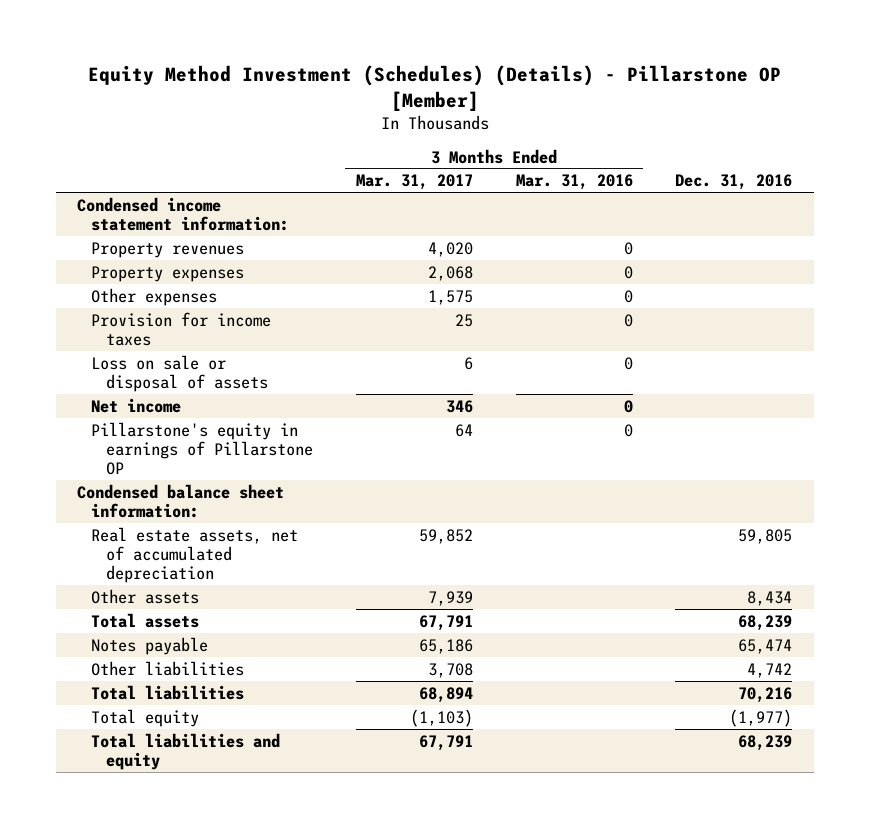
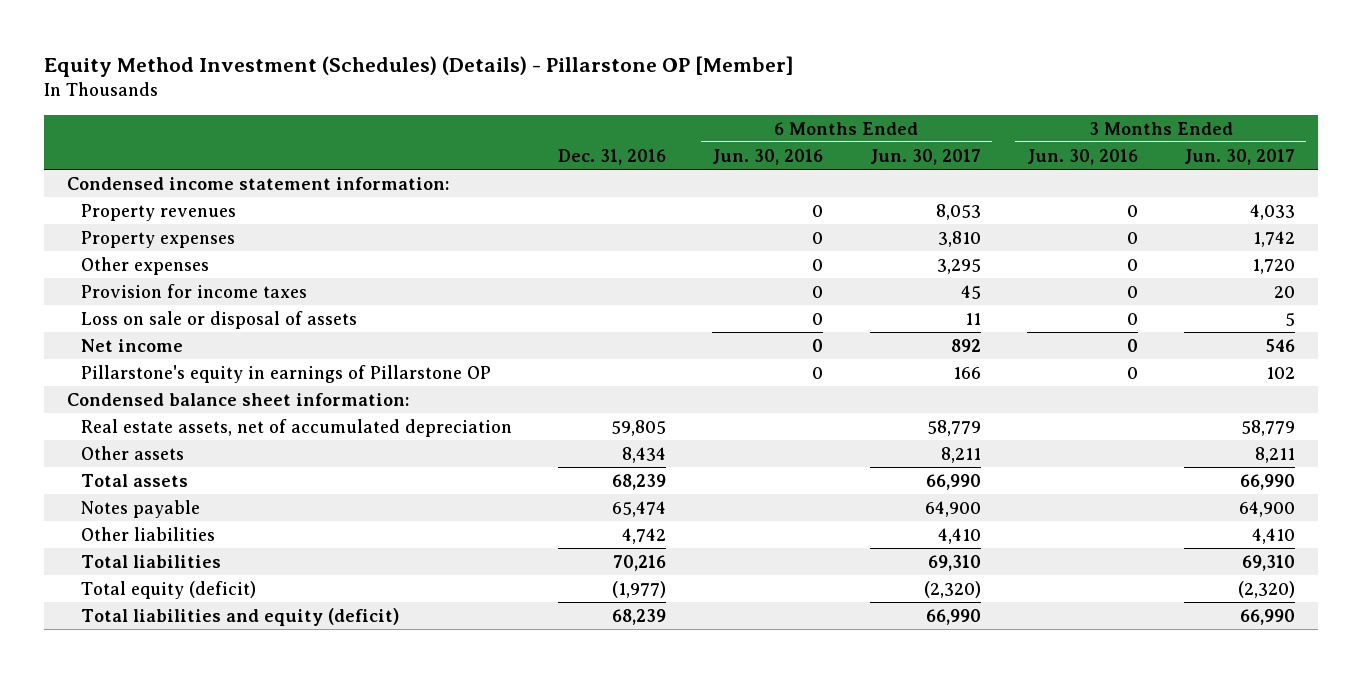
- | 3 Months Ended Mar. 31, 2017 | 3 Months Ended Mar. 31, 2016 | Dec. 31, 2016
+ | Dec. 31, 2016 | 6 Months Ended Jun. 30, 2016 | 6 Months Ended Jun. 30, 2017 | 3 Months Ended Jun. 30, 2016 | 3 Months Ended Jun. 30, 2017
- Total equity | (1,103) | | (1,977)
- Total liabilities and equity | 67,791 | | 68,239
+ Total equity (deficit) | (1,977) | | (2,320) | | (2,320)
+ Total liabilities and equity (deficit) | 68,239 | | 66,990 | | 66,990

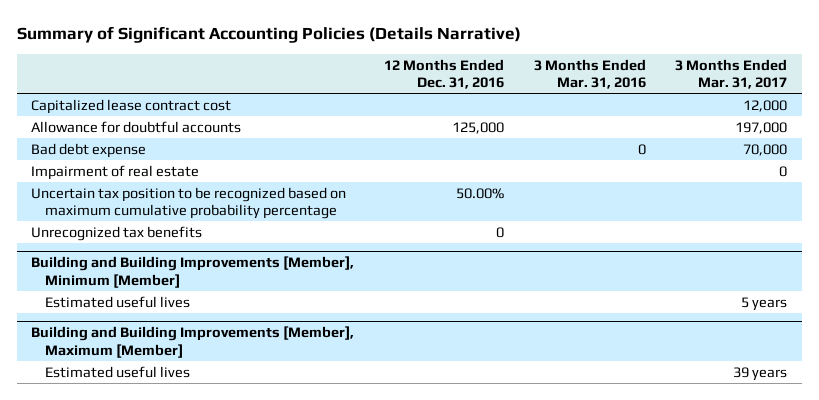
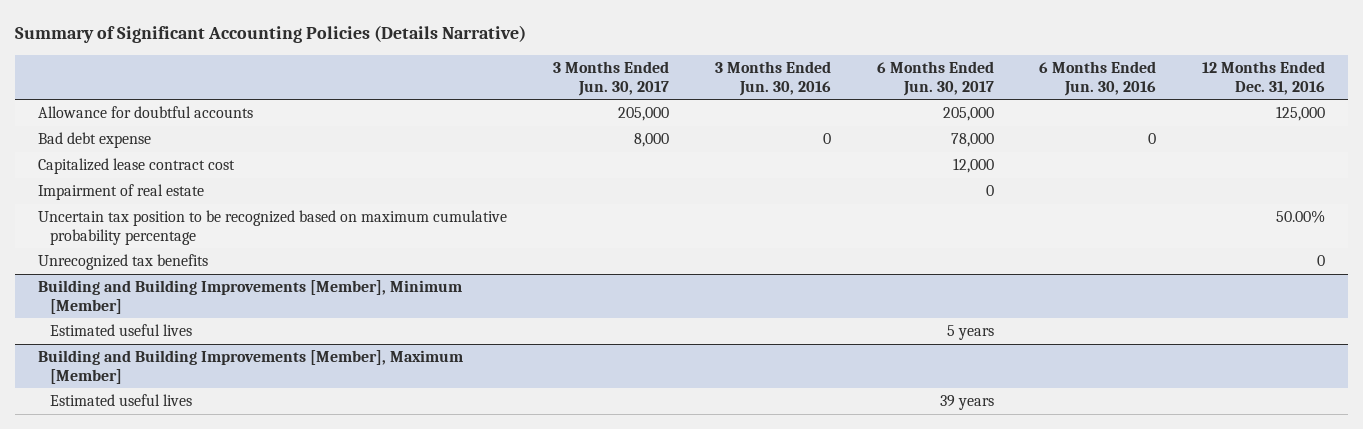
- | 12 Months Ended Dec. 31, 2016 | 3 Months Ended Mar. 31, 2016 | 3 Months Ended Mar. 31, 2017
+ | 3 Months Ended Jun. 30, 2017 | 3 Months Ended Jun. 30, 2016 | 6 Months Ended Jun. 30, 2017 | 6 Months Ended Jun. 30, 2016 | 12 Months Ended Dec. 31, 2016
moved down: Capitalized lease contract cost | | | 12,000 | |

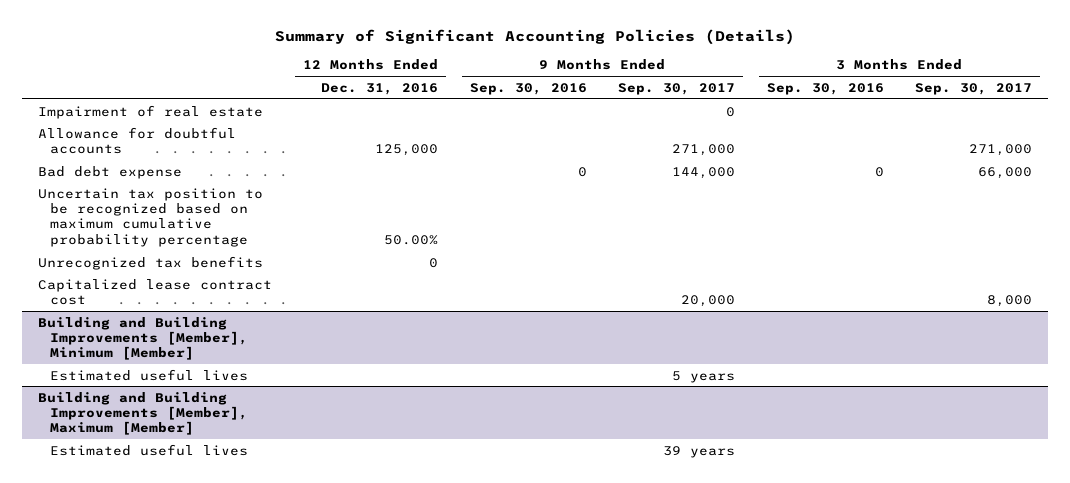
- Summary of Significant Accounting Policies (Details Narrative)
+ Summary of Significant Accounting Policies (Details)
- | 3 Months Ended Jun. 30, 2017 | 3 Months Ended Jun. 30, 2016 | 6 Months Ended Jun. 30, 2017 | 6 Months Ended Jun. 30, 2016 | 12 Months Ended Dec. 31, 2016
+ | 12 Months Ended Dec. 31, 2016 | 9 Months Ended Sep. 30, 2016 | 9 Months Ended Sep. 30, 2017 | 3 Months Ended Sep. 30, 2016 | 3 Months Ended Sep. 30, 2017
moved up: Impairment of real estate | | | 0 | |
moved down: Capitalized lease contract cost | | | 20,000 | | 8,000

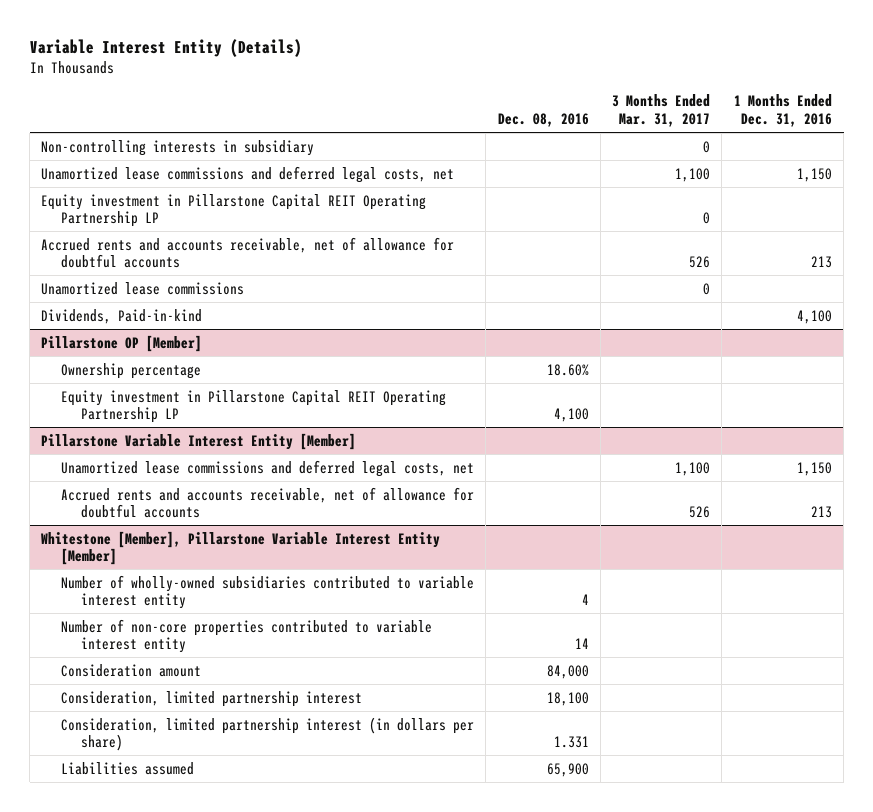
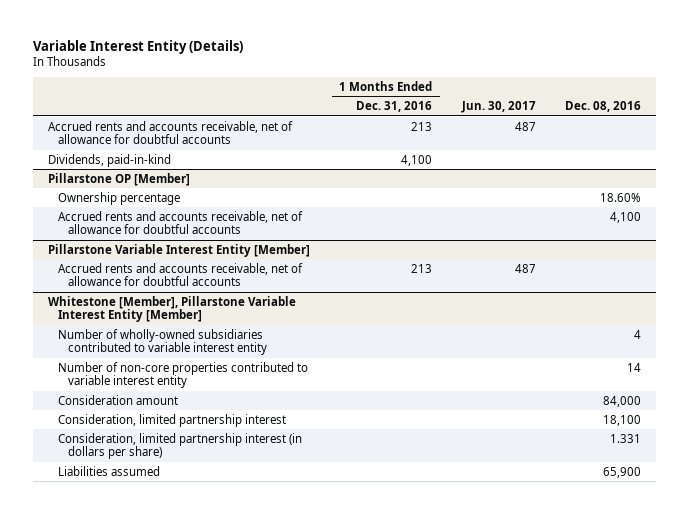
- | Dec. 08, 2016 | 3 Months Ended Mar. 31, 2017 | 1 Months Ended Dec. 31, 2016
+ | 1 Months Ended Dec. 31, 2016 | Jun. 30, 2017 | Dec. 08, 2016
- Non-controlling interests in subsidiary | | 0 |
- Unamortized lease commissions and deferred legal costs, net | | 1,100 | 1,150
- Equity investment in Pillarstone Capital REIT Operating Partnership LP | | 0 |
- Unamortized lease commissions | | 0 |
- Dividends, Paid-in-kind | | | 4,100
+ Dividends, paid-in-kind | 4,100 | |
@ Pillarstone OP [Member]
- Equity investment in Pillarstone Capital REIT Operating Partnership LP | 4,100 | |
+ Accrued rents and accounts receivable, net of allowance for doubtful accounts | | | 4,100
@ Pillarstone Variable Interest Entity [Member]
- Unamortized lease commissions and deferred legal costs, net | | 1,100 | 1,150

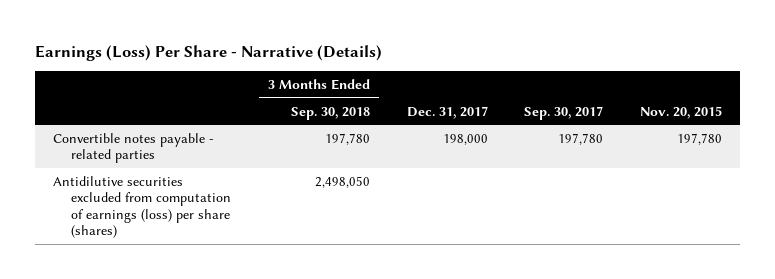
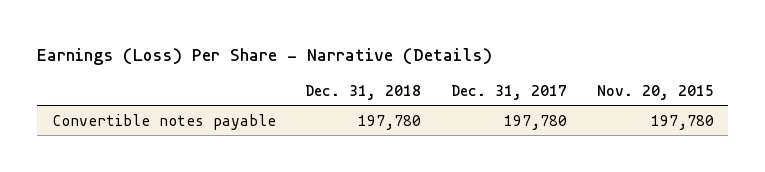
- | 3 Months Ended Sep. 30, 2018 | Dec. 31, 2017 | Sep. 30, 2017 | Nov. 20, 2015
+ | Dec. 31, 2018 | Dec. 31, 2017 | Nov. 20, 2015
- Convertible notes payable - related parties | 197,780 | 198,000 | 197,780 | 197,780
- Antidilutive securities excluded from computation of earnings (loss) per share (shares) | 2,498,050 | | |
+ Convertible notes payable | 197,780 | 197,780 | 197,780

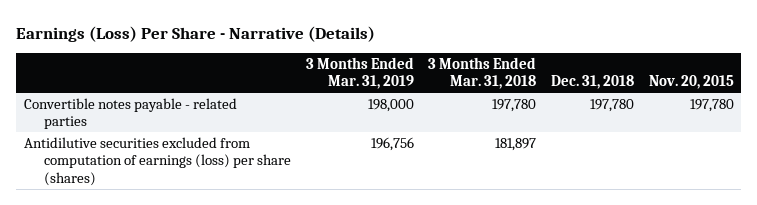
- | Dec. 31, 2018 | Dec. 31, 2017 | Nov. 20, 2015
+ | 3 Months Ended Mar. 31, 2019 | 3 Months Ended Mar. 31, 2018 | Dec. 31, 2018 | Nov. 20, 2015
- Convertible notes payable | 197,780 | 197,780 | 197,780
+ Convertible notes payable - related parties | 198,000 | 197,780 | 197,780 | 197,780
+ Antidilutive securities excluded from computation of earnings (loss) per share (shares) | 196,756 | 181,897 | |

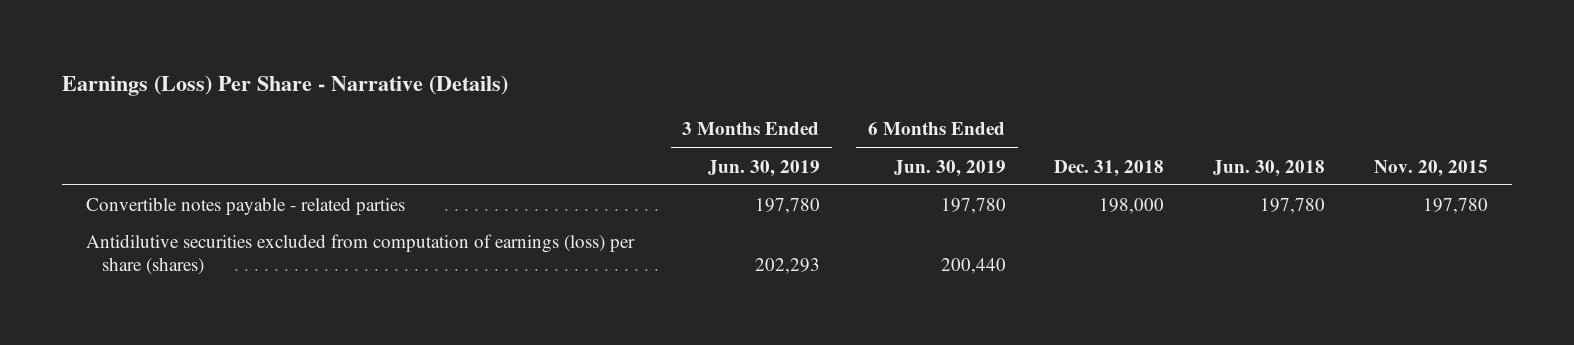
- | 3 Months Ended Mar. 31, 2019 | 3 Months Ended Mar. 31, 2018 | Dec. 31, 2018 | Nov. 20, 2015
+ | 3 Months Ended Jun. 30, 2019 | 6 Months Ended Jun. 30, 2019 | Dec. 31, 2018 | Jun. 30, 2018 | Nov. 20, 2015
- Convertible notes payable - related parties | 198,000 | 197,780 | 197,780 | 197,780
+ Convertible notes payable - related parties | 197,780 | 197,780 | 198,000 | 197,780 | 197,780

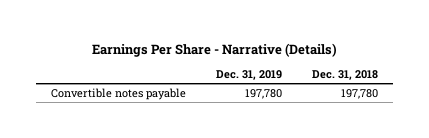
- Earnings (Loss) Per Share - Narrative (Details)
+ Earnings Per Share - Narrative (Details)
- | 3 Months Ended Jun. 30, 2019 | 6 Months Ended Jun. 30, 2019 | Dec. 31, 2018 | Jun. 30, 2018 | Nov. 20, 2015
+ | Dec. 31, 2019 | Dec. 31, 2018
- Convertible notes payable - related parties | 197,780 | 197,780 | 198,000 | 197,780 | 197,780
- Antidilutive securities excluded from computation of earnings (loss) per share (shares) | 202,293 | 200,440 | | |
+ Convertible notes payable | 197,780 | 197,780

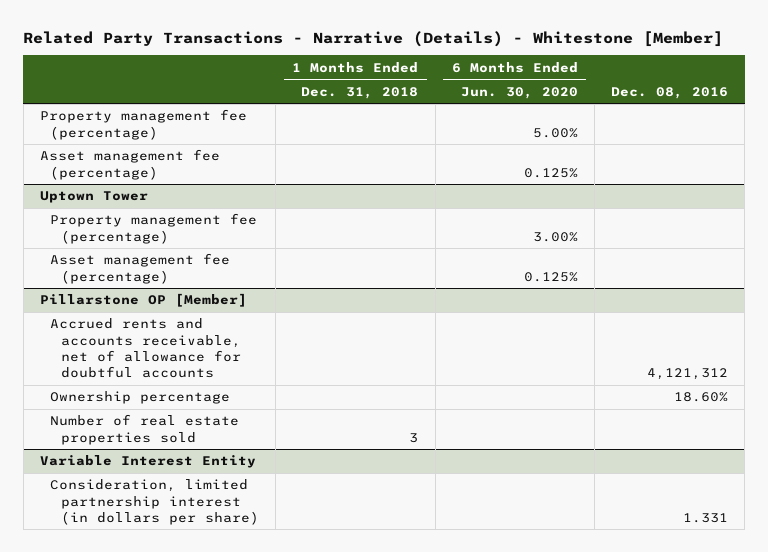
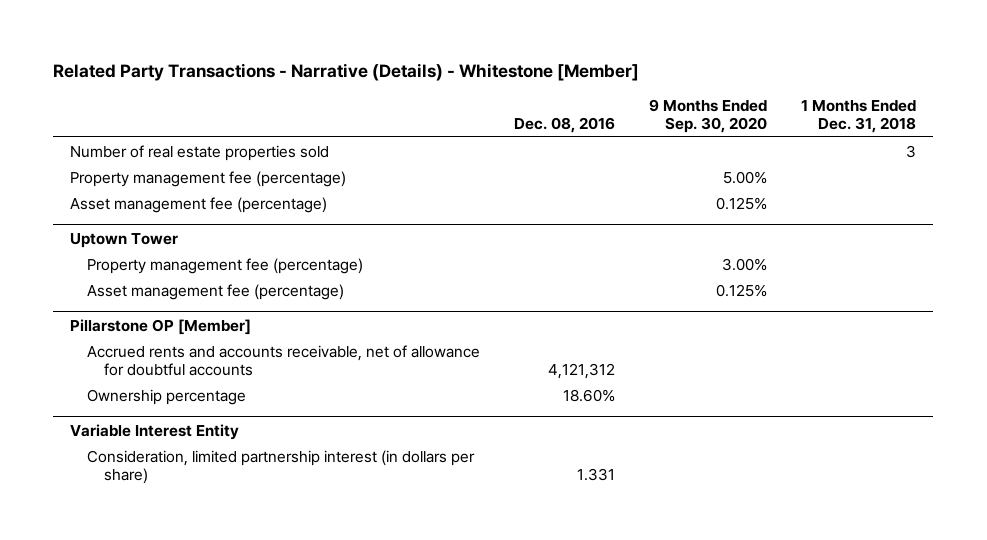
- | 1 Months Ended Dec. 31, 2018 | 6 Months Ended Jun. 30, 2020 | Dec. 08, 2016
+ | Dec. 08, 2016 | 9 Months Ended Sep. 30, 2020 | 1 Months Ended Dec. 31, 2018
+ Number of real estate properties sold | | | 3
@ Pillarstone OP [Member]
- Number of real estate properties sold | 3 | |

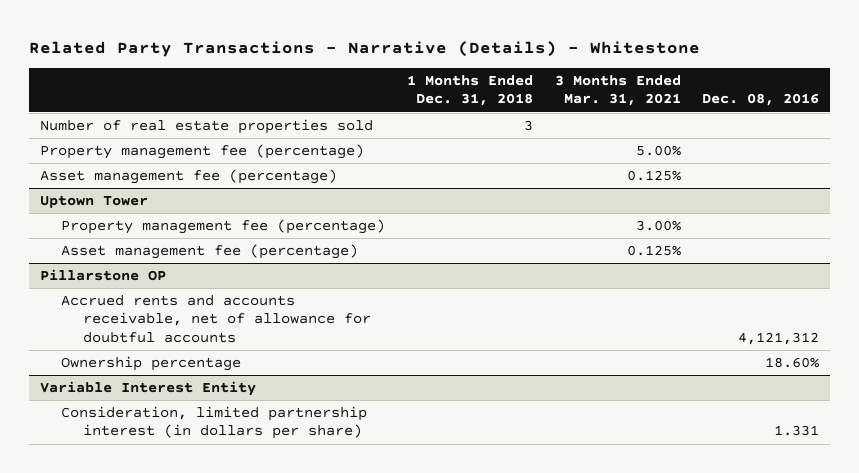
- Related Party Transactions - Narrative (Details) - Whitestone [Member]
+ Related Party Transactions - Narrative (Details) - Whitestone
- | Dec. 08, 2016 | 9 Months Ended Sep. 30, 2020 | 1 Months Ended Dec. 31, 2018
+ | 1 Months Ended Dec. 31, 2018 | 3 Months Ended Mar. 31, 2021 | Dec. 08, 2016
- Pillarstone OP [Member]
+ Pillarstone OP

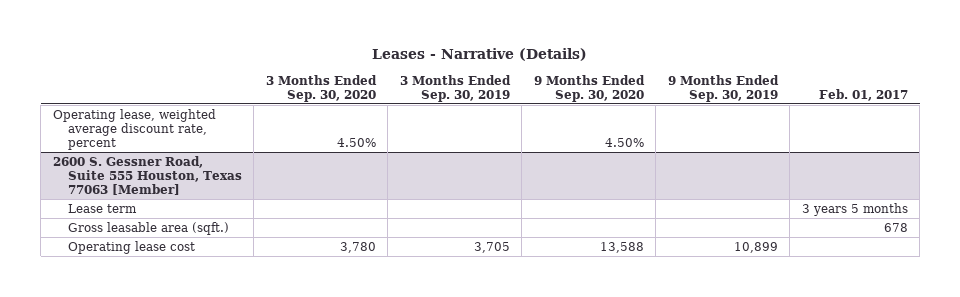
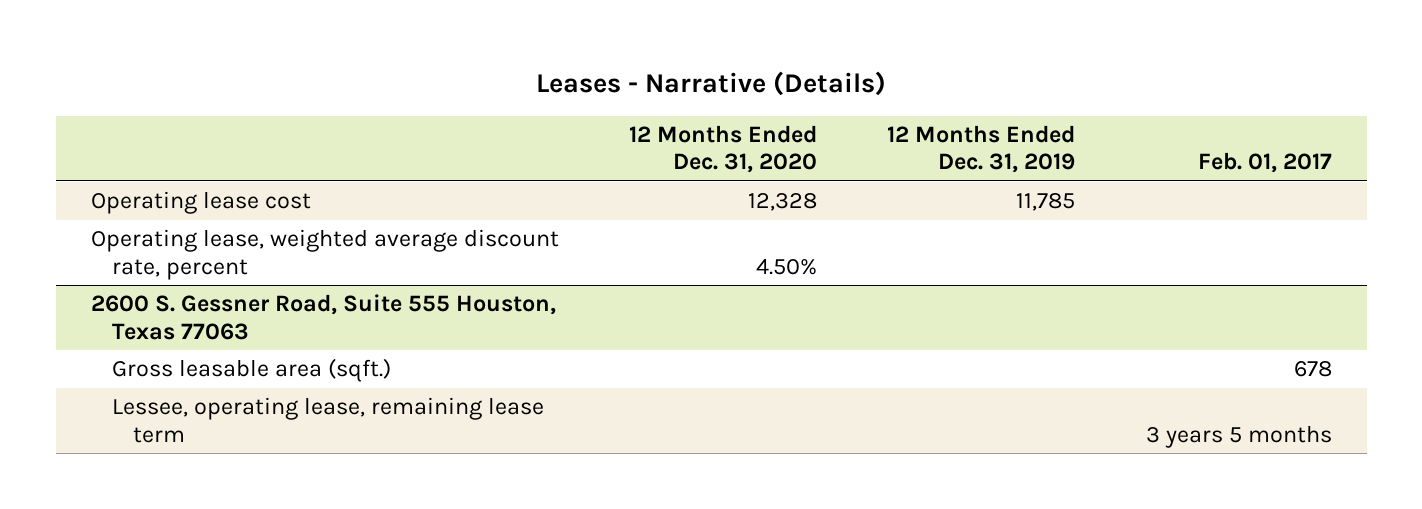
- | 3 Months Ended Sep. 30, 2020 | 3 Months Ended Sep. 30, 2019 | 9 Months Ended Sep. 30, 2020 | 9 Months Ended Sep. 30, 2019 | Feb. 01, 2017
+ | 12 Months Ended Dec. 31, 2020 | 12 Months Ended Dec. 31, 2019 | Feb. 01, 2017
+ Operating lease cost | 12,328 | 11,785 |
- 2600 S. Gessner Road, Suite 555 Houston, Texas 77063 [Member]
- Lease term | | | | | 3 years 5 months
+ 2600 S. Gessner Road, Suite 555 Houston, Texas 77063
- Operating lease cost | 3,780 | 3,705 | 13,588 | 10,899 |
+ Lessee, operating lease, remaining lease term | | | 3 years 5 months

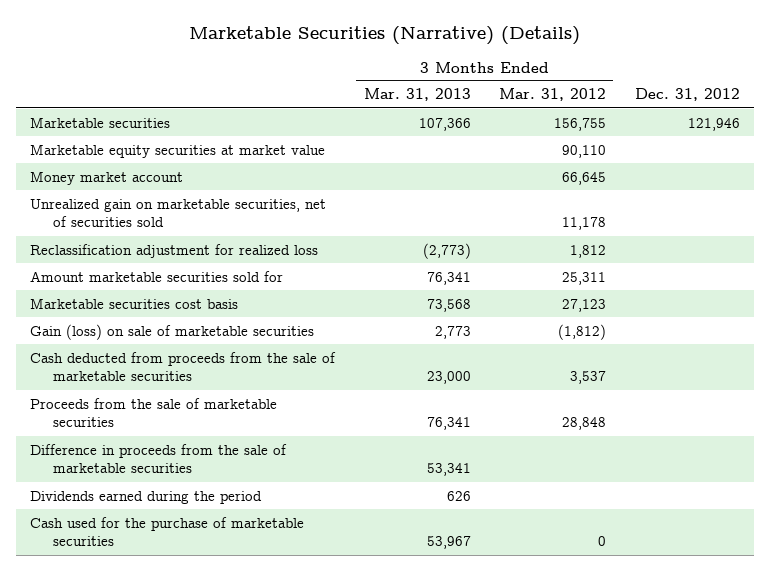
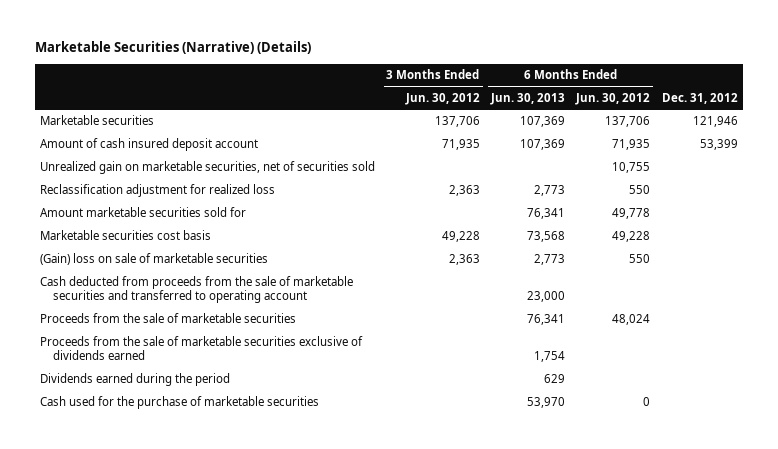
- | 3 Months Ended Mar. 31, 2013 | 3 Months Ended Mar. 31, 2012 | Dec. 31, 2012
+ | 3 Months Ended Jun. 30, 2012 | 6 Months Ended Jun. 30, 2013 | 6 Months Ended Jun. 30, 2012 | Dec. 31, 2012
- Marketable equity securities at market value | | 90,110 |
- Money market account | | 66,645 |
+ Amount of cash insured deposit account | 71,935 | 107,369 | 71,935 | 53,399
- Gain (loss) on sale of marketable securities | 2,773 | (1,812) |
- Cash deducted from proceeds from the sale of marketable securities | 23,000 | 3,537 |
+ (Gain) loss on sale of marketable securities | 2,363 | 2,773 | 550 |
+ Cash deducted from proceeds from the sale of marketable securities and transferred to operating account | | 23,000 | |
- Difference in proceeds from the sale of marketable securities | 53,341 | |
+ Proceeds from the sale of marketable securities exclusive of dividends earned | | 1,754 | |

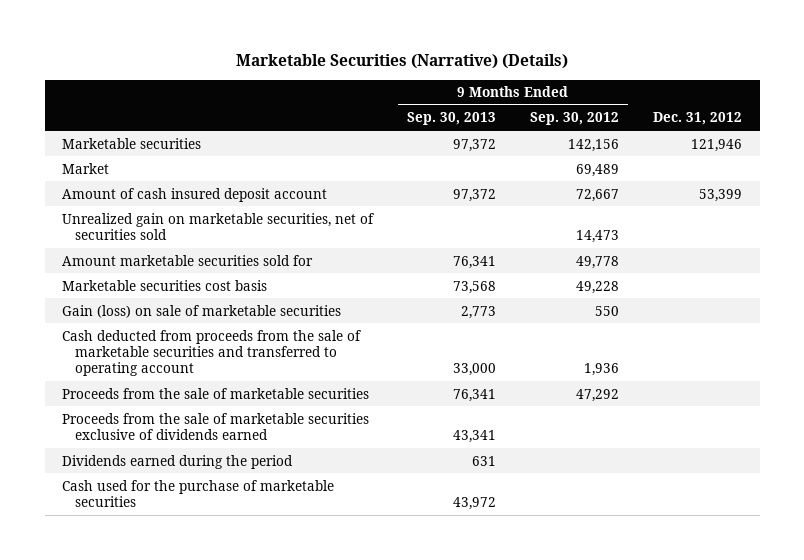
- | 3 Months Ended Jun. 30, 2012 | 6 Months Ended Jun. 30, 2013 | 6 Months Ended Jun. 30, 2012 | Dec. 31, 2012
+ | 9 Months Ended Sep. 30, 2013 | 9 Months Ended Sep. 30, 2012 | Dec. 31, 2012
+ Market | | 69,489 |
- Reclassification adjustment for realized loss | 2,363 | 2,773 | 550 |
- (Gain) loss on sale of marketable securities | 2,363 | 2,773 | 550 |
+ Gain (loss) on sale of marketable securities | 2,773 | 550 |

